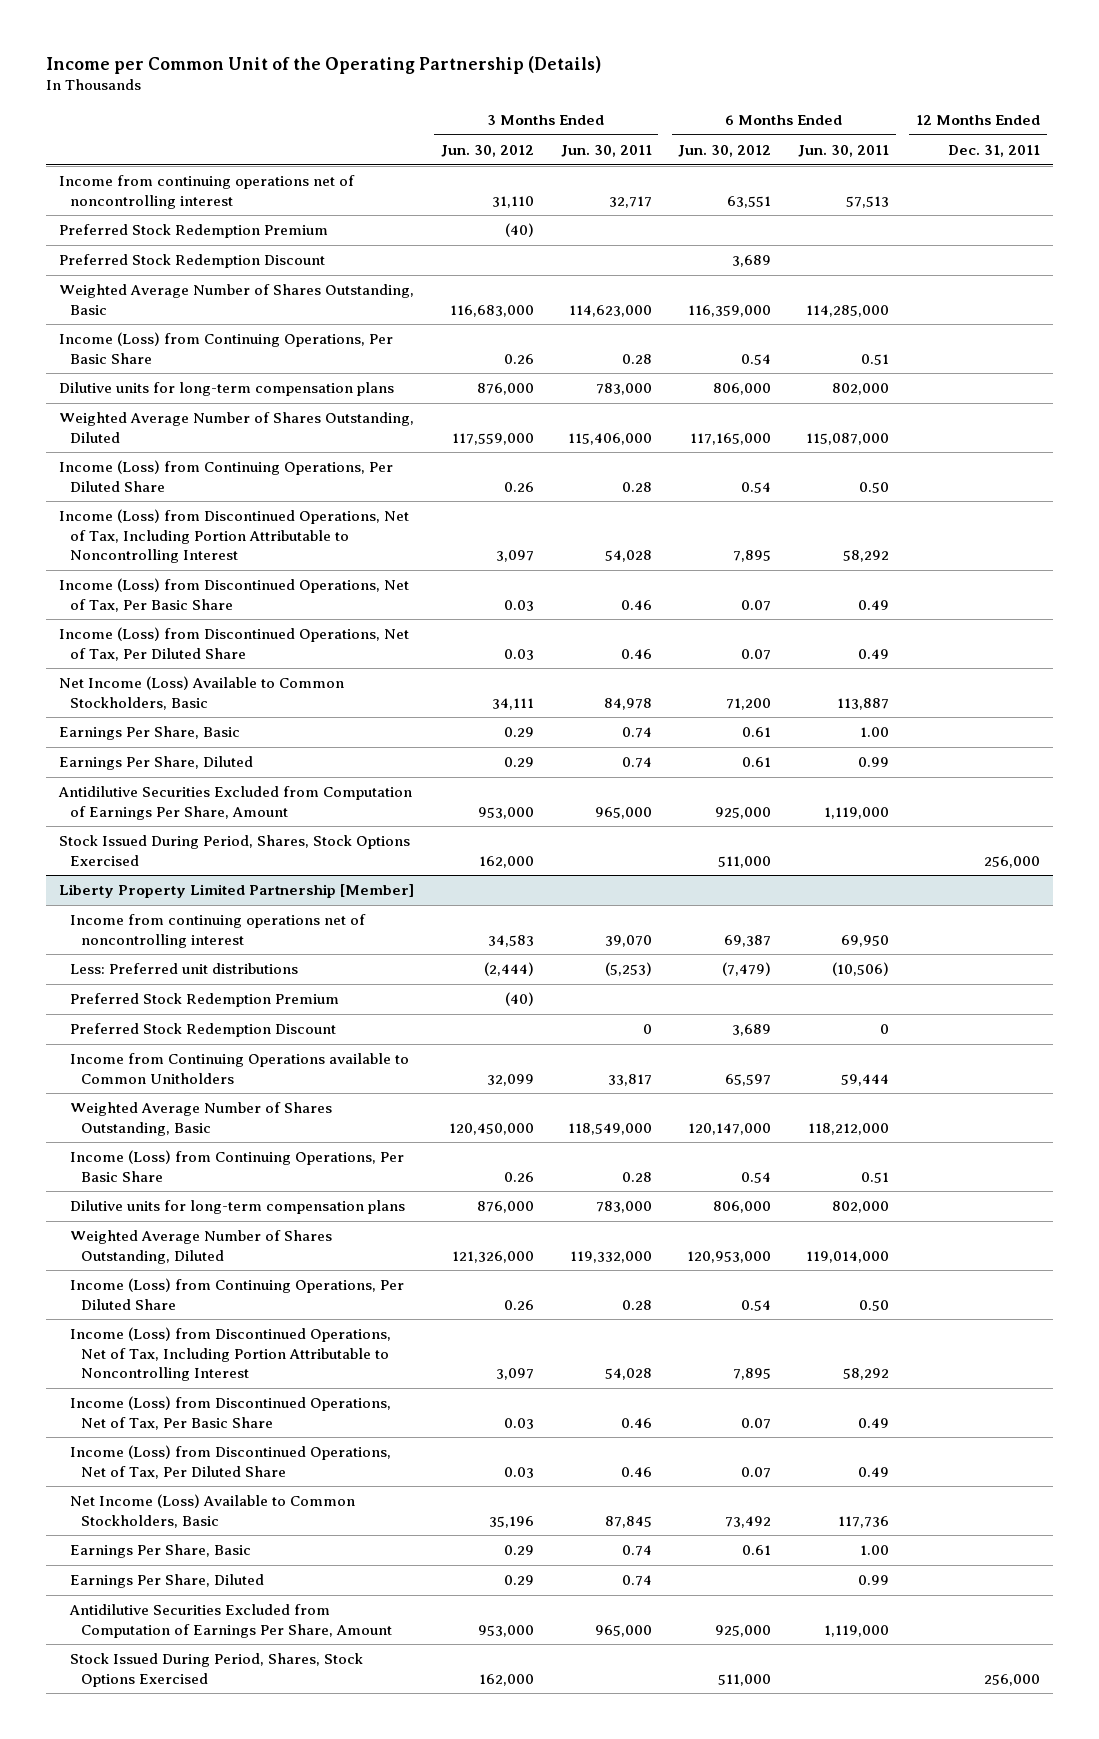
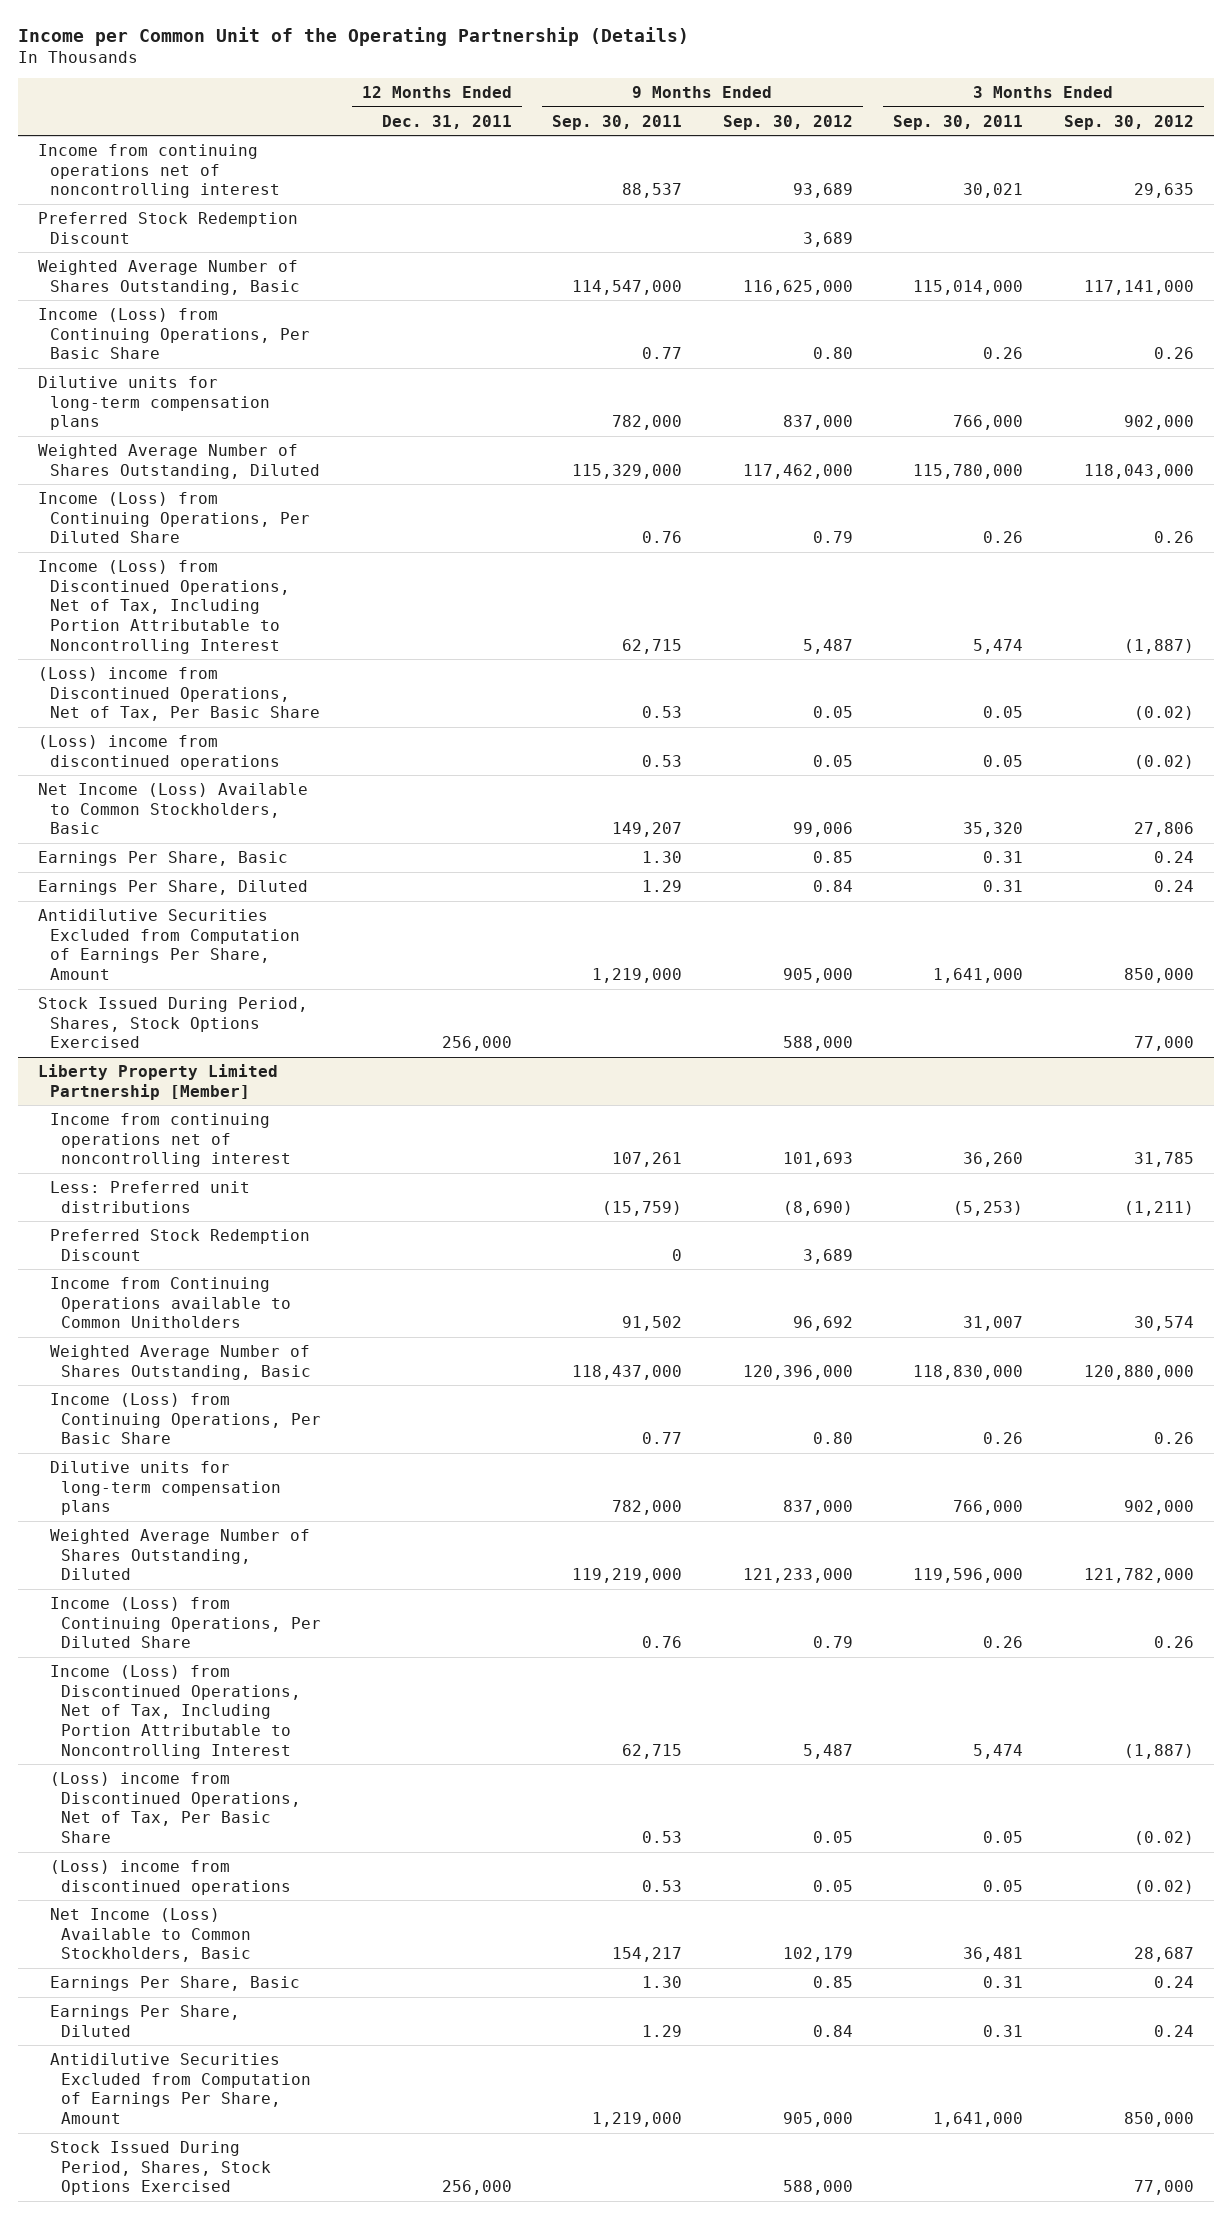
- | 3 Months Ended Jun. 30, 2012 | 3 Months Ended Jun. 30, 2011 | 6 Months Ended Jun. 30, 2012 | 6 Months Ended Jun. 30, 2011 | 12 Months Ended Dec. 31, 2011
+ | 12 Months Ended Dec. 31, 2011 | 9 Months Ended Sep. 30, 2011 | 9 Months Ended Sep. 30, 2012 | 3 Months Ended Sep. 30, 2011 | 3 Months Ended Sep. 30, 2012
- Preferred Stock Redemption Premium | (40) | | | |
- Income (Loss) from Discontinued Operations, Net of Tax, Per Basic Share | 0.03 | 0.46 | 0.07 | 0.49 |
- Income (Loss) from Discontinued Operations, Net of Tax, Per Diluted Share | 0.03 | 0.46 | 0.07 | 0.49 |
+ (Loss) income from Discontinued Operations, Net of Tax, Per Basic Share | | 0.53 | 0.05 | 0.05 | (0.02)
+ (Loss) income from discontinued operations | | 0.53 | 0.05 | 0.05 | (0.02)
@ Liberty Property Limited Partnership [Member]
- Preferred Stock Redemption Premium | (40) | | | |
- Income (Loss) from Discontinued Operations, Net of Tax, Per Basic Share | 0.03 | 0.46 | 0.07 | 0.49 |
- Income (Loss) from Discontinued Operations, Net of Tax, Per Diluted Share | 0.03 | 0.46 | 0.07 | 0.49 |
+ (Loss) income from Discontinued Operations, Net of Tax, Per Basic Share | | 0.53 | 0.05 | 0.05 | (0.02)
+ (Loss) income from discontinued operations | | 0.53 | 0.05 | 0.05 | (0.02)

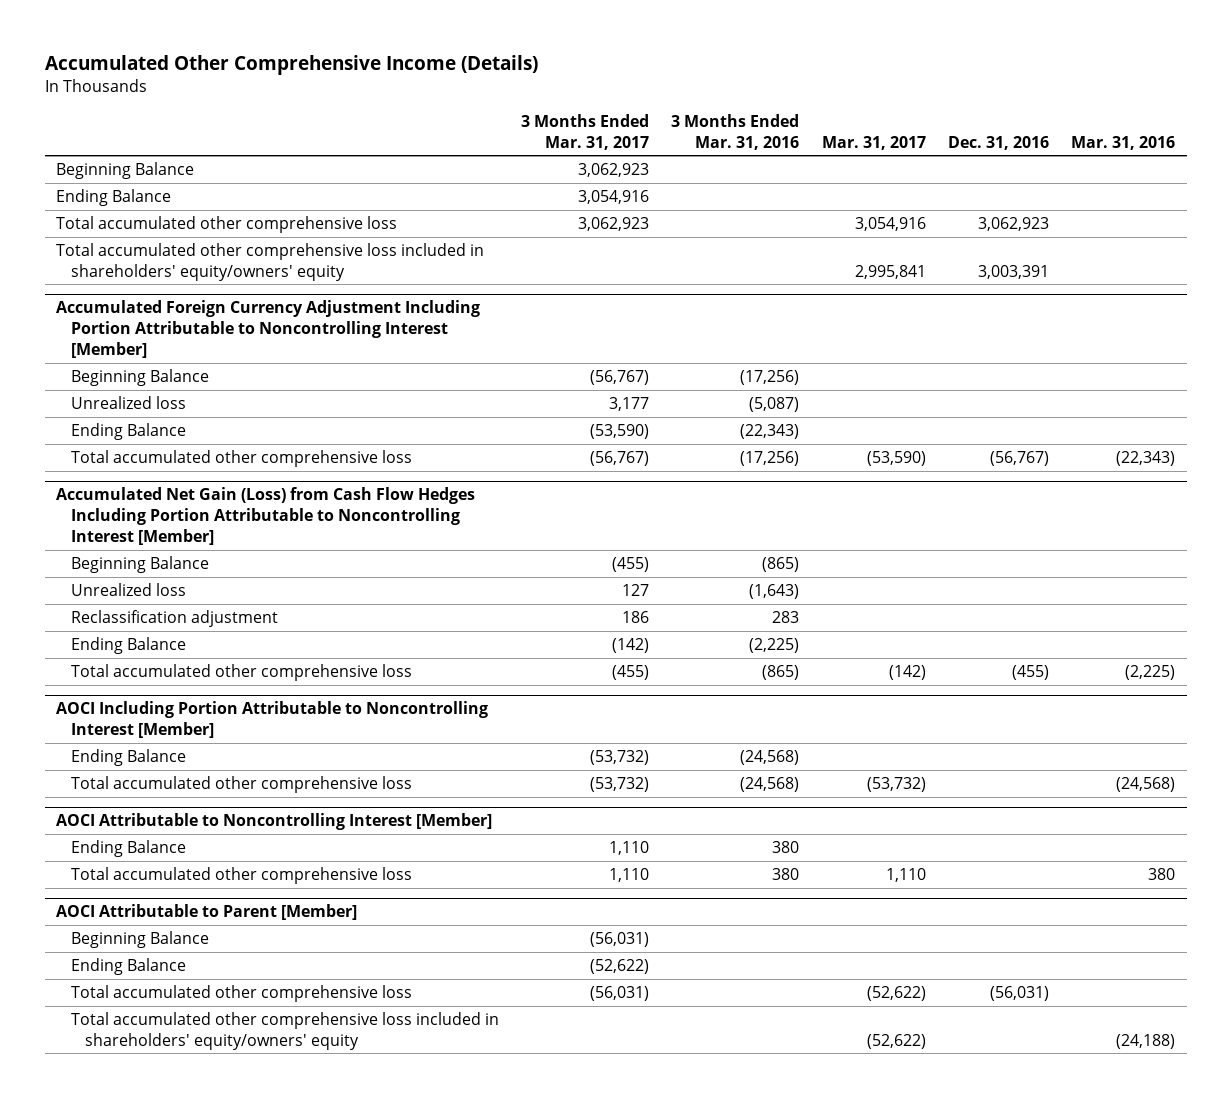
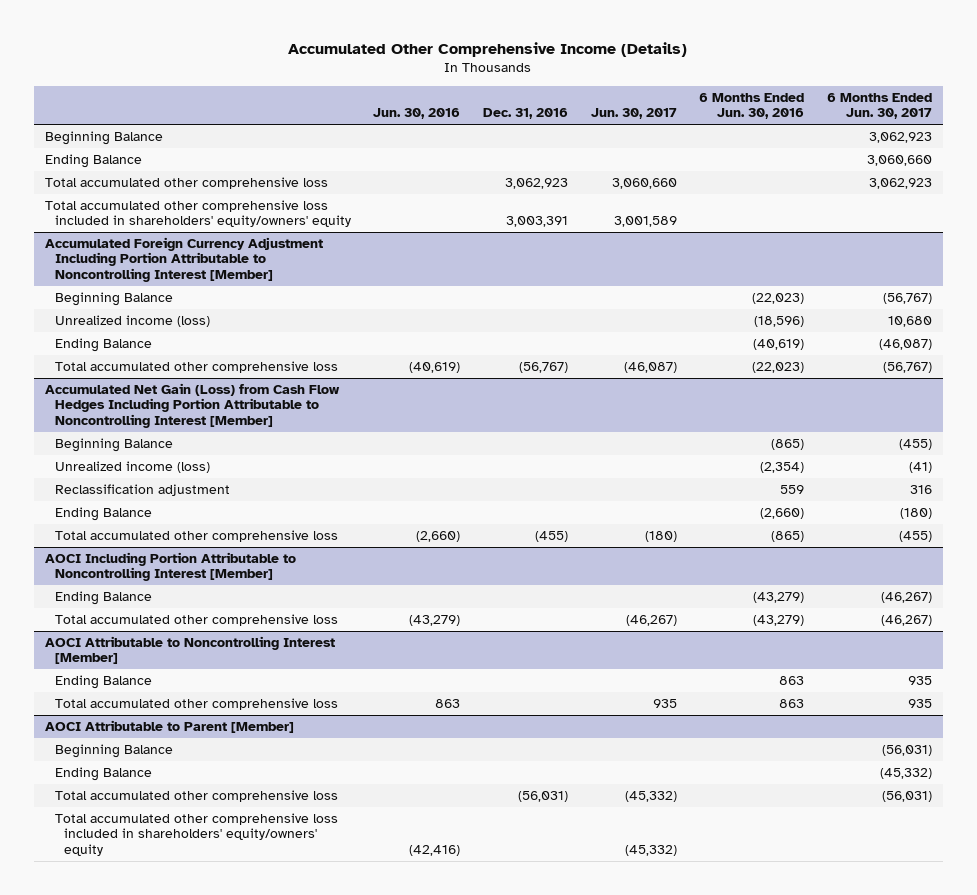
- | 3 Months Ended Mar. 31, 2017 | 3 Months Ended Mar. 31, 2016 | Mar. 31, 2017 | Dec. 31, 2016 | Mar. 31, 2016
+ | Jun. 30, 2016 | Dec. 31, 2016 | Jun. 30, 2017 | 6 Months Ended Jun. 30, 2016 | 6 Months Ended Jun. 30, 2017
@ Accumulated Foreign Currency Adjustment Including Portion Attributable to Noncontrolling Interest [Member]
- Unrealized loss | 3,177 | (5,087) | | |
+ Unrealized income (loss) | | | | (18,596) | 10,680
@ Accumulated Net Gain (Loss) from Cash Flow Hedges Including Portion Attributable to Noncontrolling Interest [Member]
- Unrealized loss | 127 | (1,643) | | |
+ Unrealized income (loss) | | | | (2,354) | (41)

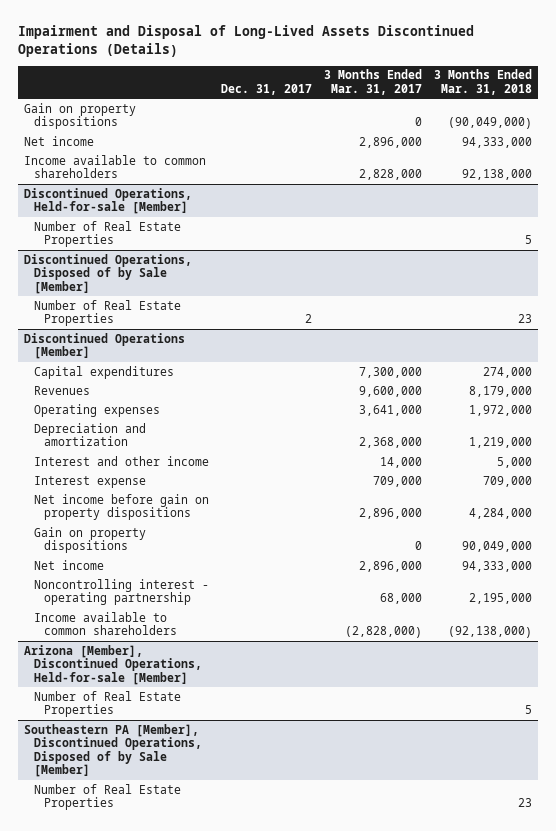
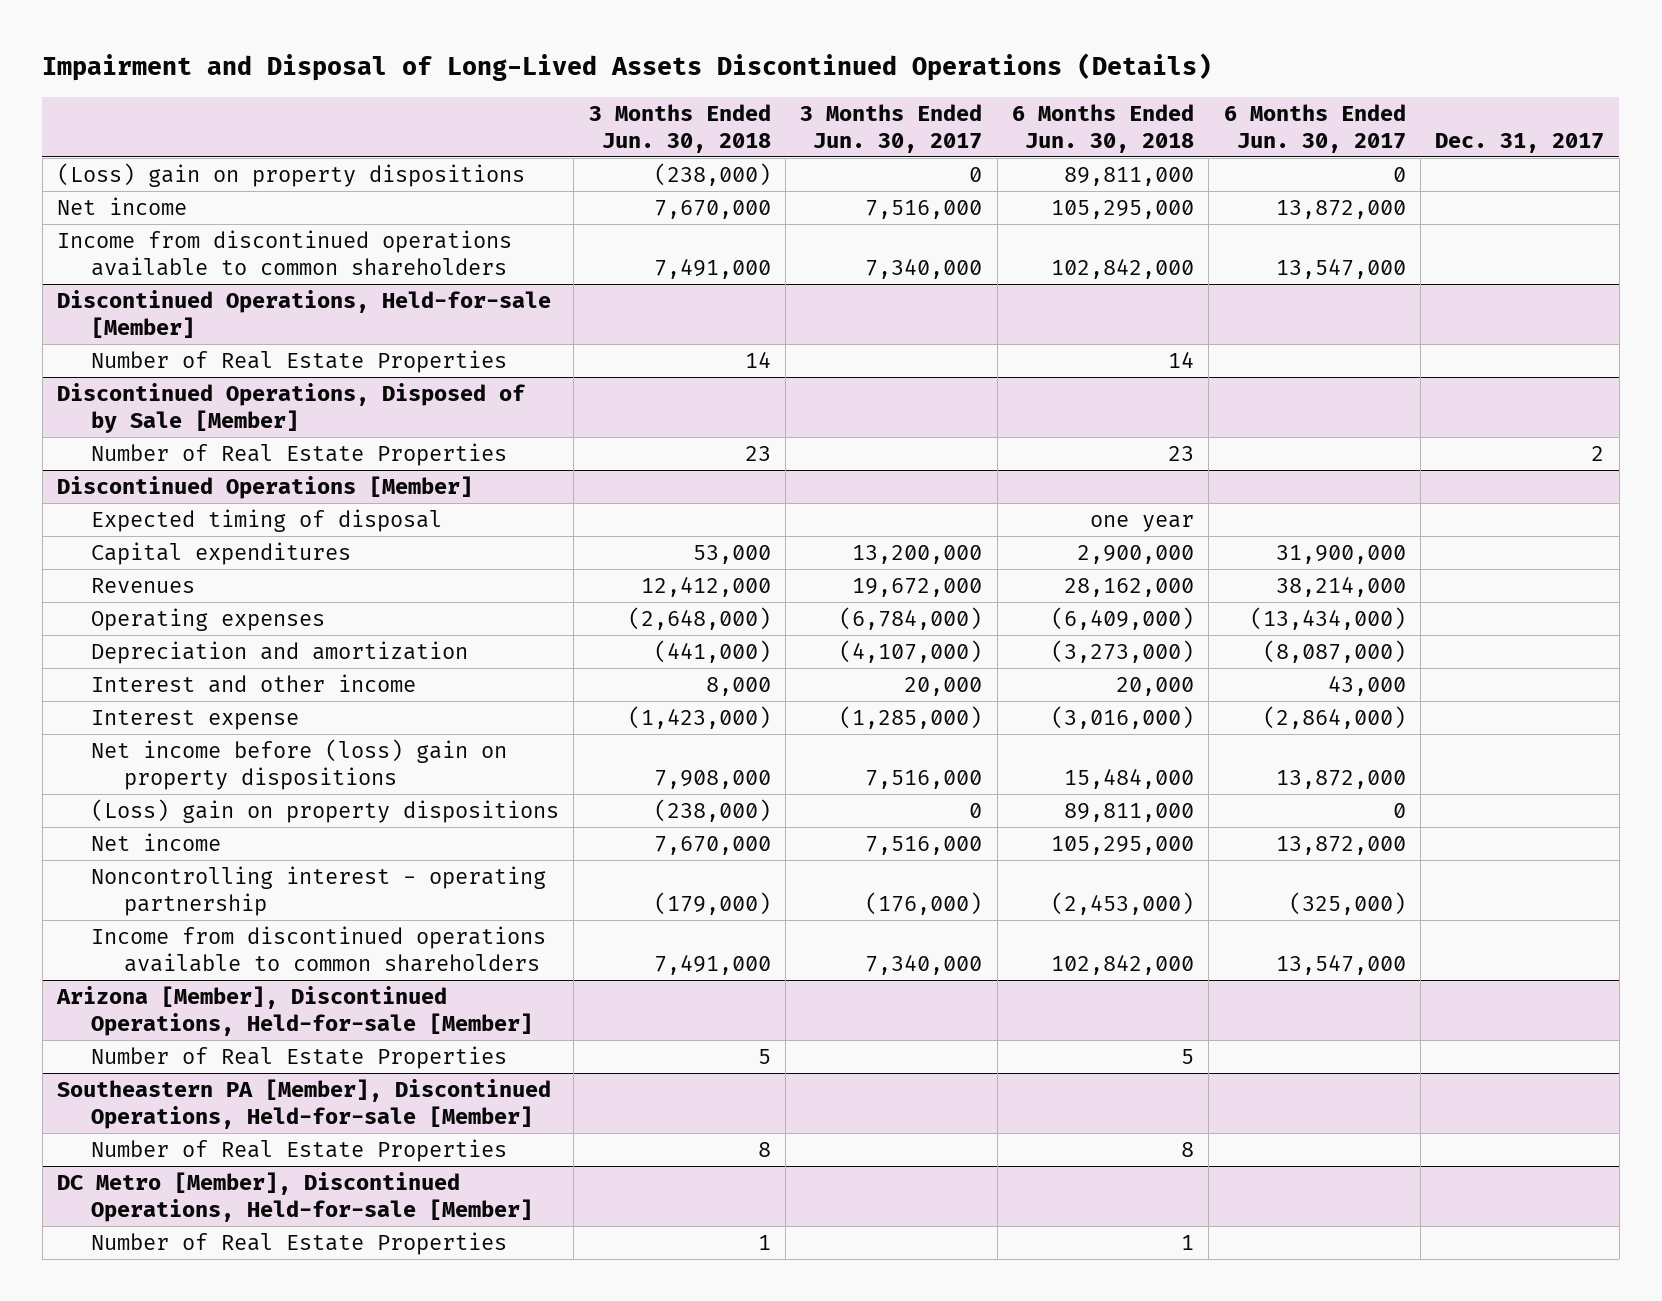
- | Dec. 31, 2017 | 3 Months Ended Mar. 31, 2017 | 3 Months Ended Mar. 31, 2018
+ | 3 Months Ended Jun. 30, 2018 | 3 Months Ended Jun. 30, 2017 | 6 Months Ended Jun. 30, 2018 | 6 Months Ended Jun. 30, 2017 | Dec. 31, 2017
- Gain on property dispositions | | 0 | (90,049,000)
+ (Loss) gain on property dispositions | (238,000) | 0 | 89,811,000 | 0 |
- Income available to common shareholders | | 2,828,000 | 92,138,000
+ Income from discontinued operations available to common shareholders | 7,491,000 | 7,340,000 | 102,842,000 | 13,547,000 |
@ Discontinued Operations [Member]
+ Expected timing of disposal | | | one year | |
- Net income before gain on property dispositions | | 2,896,000 | 4,284,000
- Gain on property dispositions | | 0 | 90,049,000
+ Net income before (loss) gain on property dispositions | 7,908,000 | 7,516,000 | 15,484,000 | 13,872,000 |
+ (Loss) gain on property dispositions | (238,000) | 0 | 89,811,000 | 0 |
- Income available to common shareholders | | (2,828,000) | (92,138,000)
+ Income from discontinued operations available to common shareholders | 7,491,000 | 7,340,000 | 102,842,000 | 13,547,000 |
- Southeastern PA [Member], Discontinued Operations, Disposed of by Sale [Member]
+ Southeastern PA [Member], Discontinued Operations, Held-for-sale [Member]
+ DC Metro [Member], Discontinued Operations, Held-for-sale [Member]
+ Number of Real Estate Properties | 1 | | 1 | |

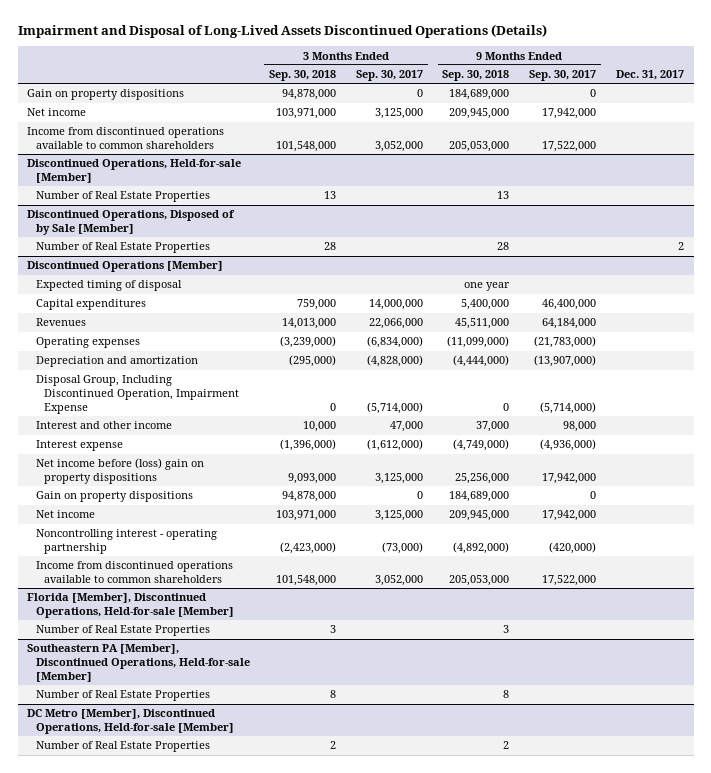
- | 3 Months Ended Jun. 30, 2018 | 3 Months Ended Jun. 30, 2017 | 6 Months Ended Jun. 30, 2018 | 6 Months Ended Jun. 30, 2017 | Dec. 31, 2017
+ | 3 Months Ended Sep. 30, 2018 | 3 Months Ended Sep. 30, 2017 | 9 Months Ended Sep. 30, 2018 | 9 Months Ended Sep. 30, 2017 | Dec. 31, 2017
- (Loss) gain on property dispositions | (238,000) | 0 | 89,811,000 | 0 |
+ Gain on property dispositions | 94,878,000 | 0 | 184,689,000 | 0 |
@ Discontinued Operations [Member]
+ Disposal Group, Including Discontinued Operation, Impairment Expense | 0 | (5,714,000) | 0 | (5,714,000) |
- (Loss) gain on property dispositions | (238,000) | 0 | 89,811,000 | 0 |
+ Gain on property dispositions | 94,878,000 | 0 | 184,689,000 | 0 |
- Arizona [Member], Discontinued Operations, Held-for-sale [Member]
+ Florida [Member], Discontinued Operations, Held-for-sale [Member]

